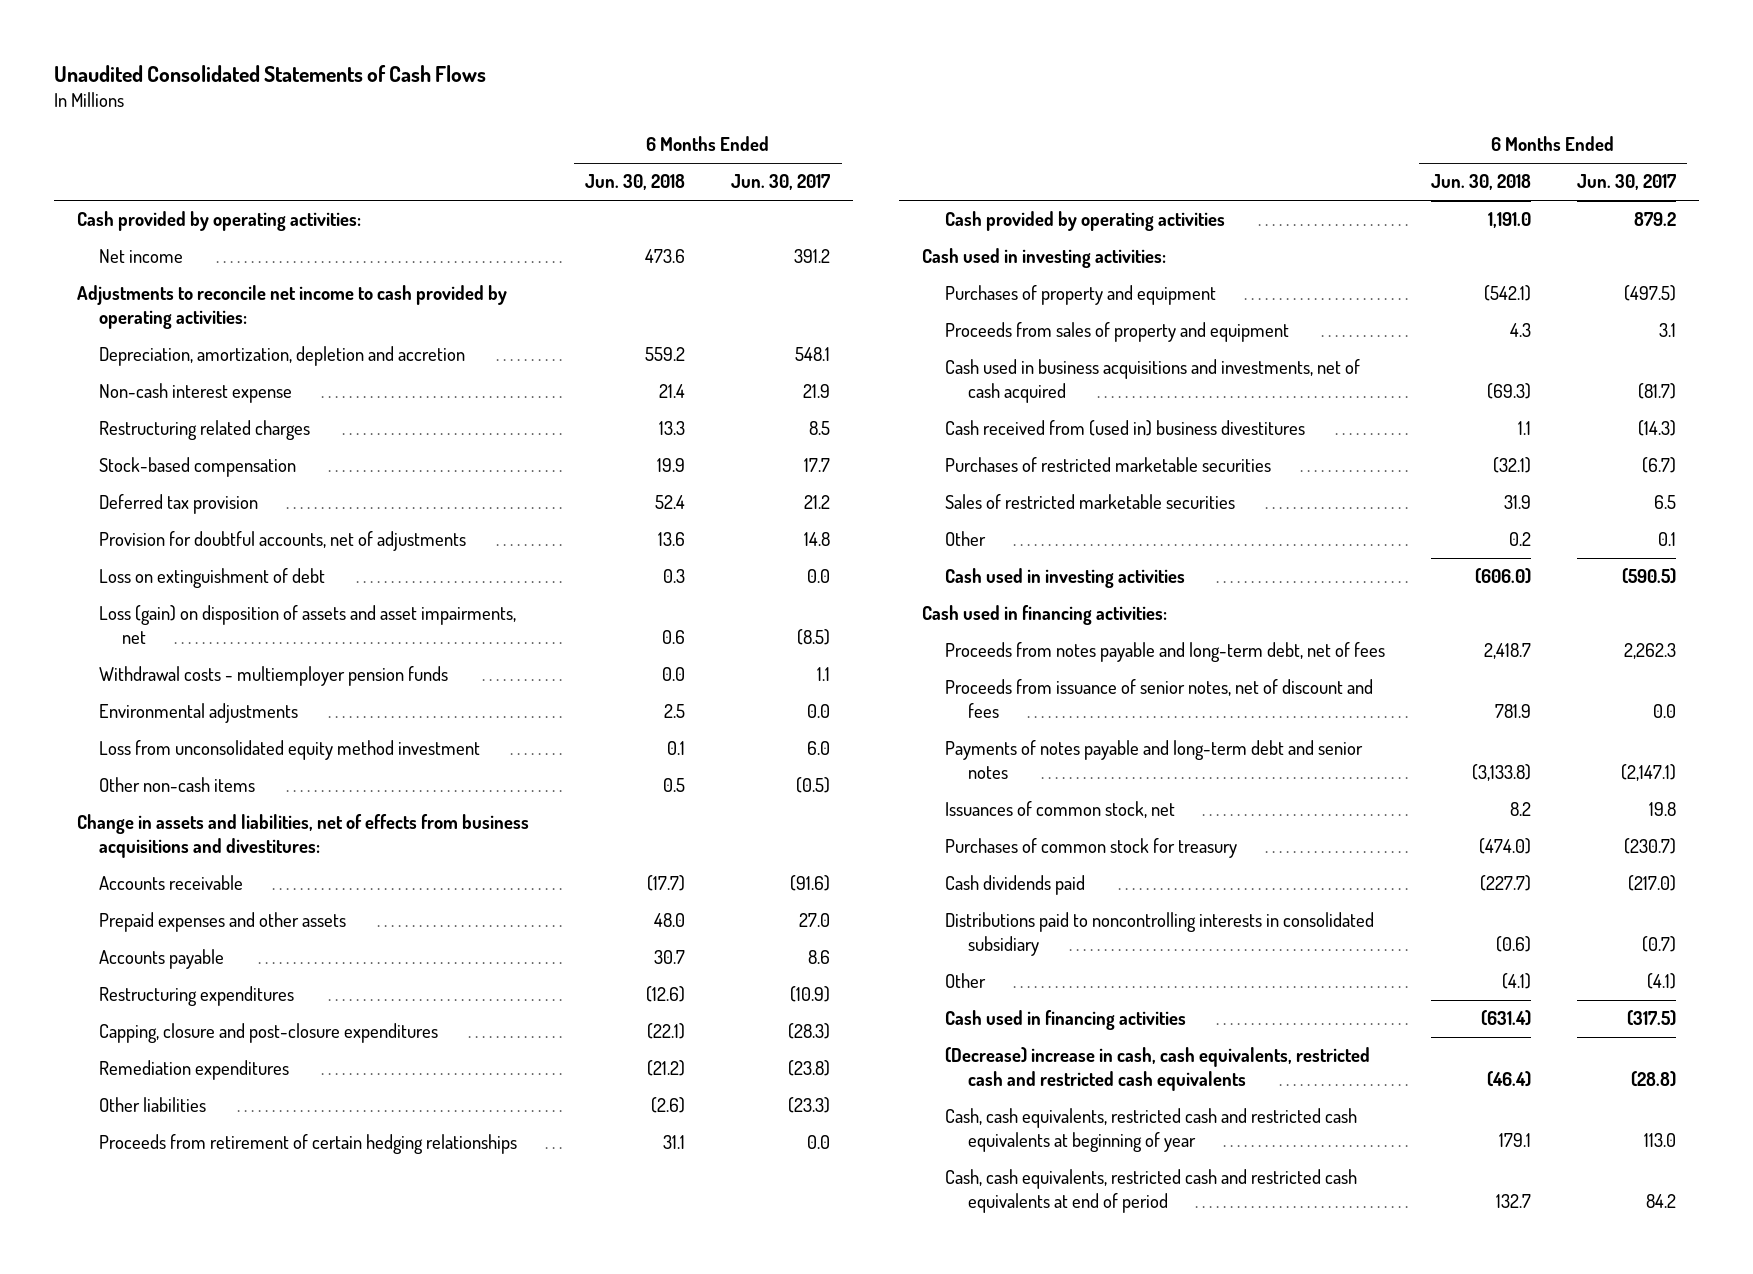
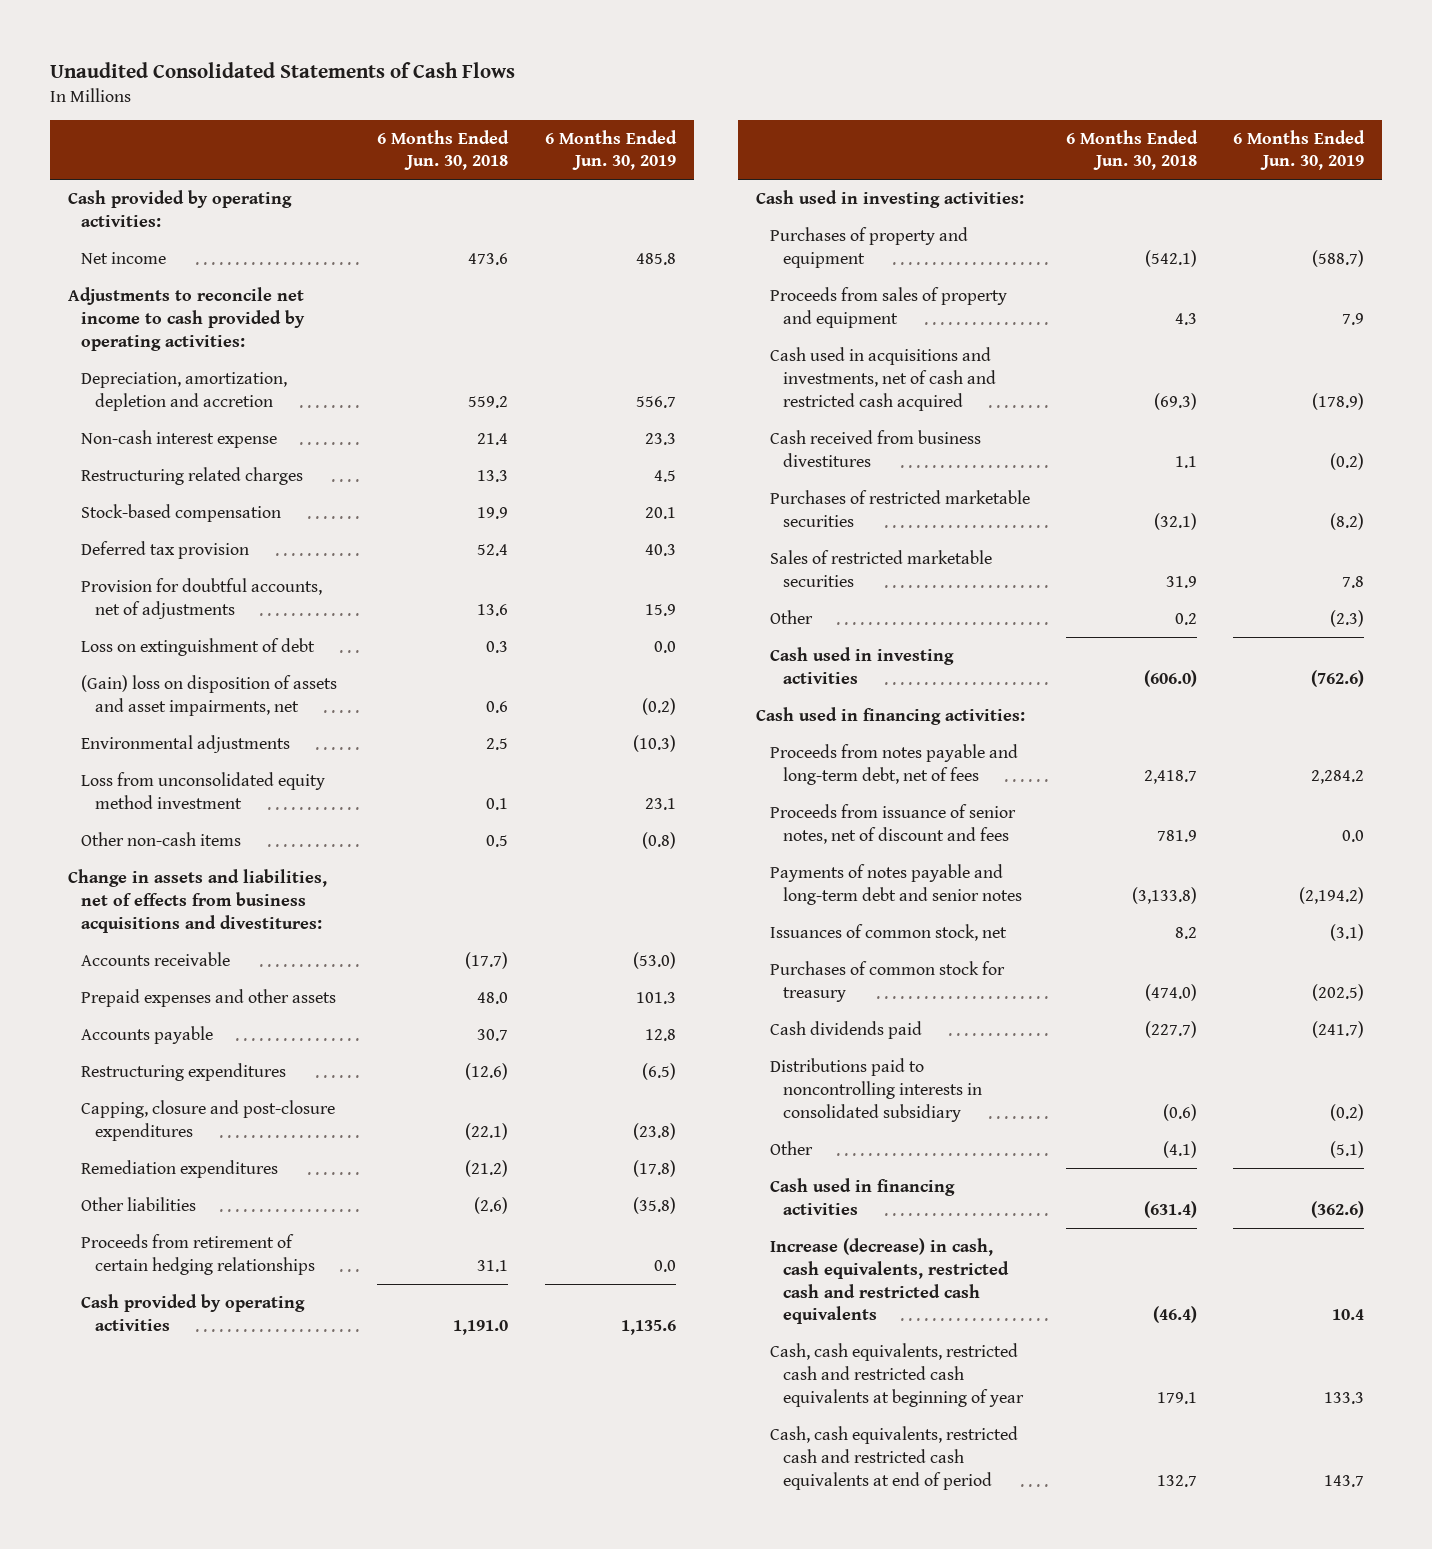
- | 6 Months Ended Jun. 30, 2018 | 6 Months Ended Jun. 30, 2017
+ | 6 Months Ended Jun. 30, 2018 | 6 Months Ended Jun. 30, 2019
- Loss (gain) on disposition of assets and asset impairments, net | 0.6 | (8.5)
- Withdrawal costs - multiemployer pension funds | 0.0 | 1.1
+ (Gain) loss on disposition of assets and asset impairments, net | 0.6 | (0.2)
- Cash used in business acquisitions and investments, net of cash acquired | (69.3) | (81.7)
- Cash received from (used in) business divestitures | 1.1 | (14.3)
+ Cash used in acquisitions and investments, net of cash and restricted cash acquired | (69.3) | (178.9)
+ Cash received from business divestitures | 1.1 | (0.2)
- (Decrease) increase in cash, cash equivalents, restricted cash and restricted cash equivalents | (46.4) | (28.8)
+ Increase (decrease) in cash, cash equivalents, restricted cash and restricted cash equivalents | (46.4) | 10.4

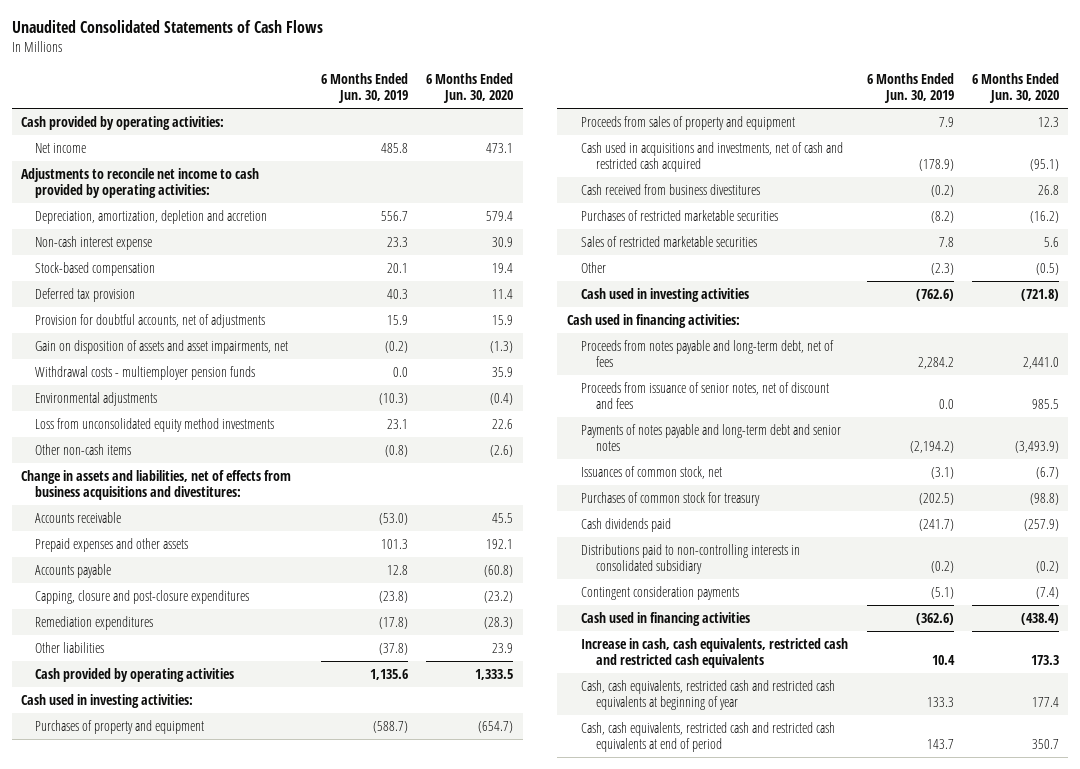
- | 6 Months Ended Jun. 30, 2018 | 6 Months Ended Jun. 30, 2019
+ | 6 Months Ended Jun. 30, 2019 | 6 Months Ended Jun. 30, 2020
- Restructuring related charges | 13.3 | 4.5
- Loss on extinguishment of debt | 0.3 | 0.0
- (Gain) loss on disposition of assets and asset impairments, net | 0.6 | (0.2)
+ Gain on disposition of assets and asset impairments, net | (0.2) | (1.3)
+ Withdrawal costs - multiemployer pension funds | 0.0 | 35.9
- Loss from unconsolidated equity method investment | 0.1 | 23.1
+ Loss from unconsolidated equity method investments | 23.1 | 22.6
- Restructuring expenditures | (12.6) | (6.5)
- Other liabilities | (2.6) | (35.8)
- Proceeds from retirement of certain hedging relationships | 31.1 | 0.0
+ Other liabilities | (37.8) | 23.9
- Distributions paid to noncontrolling interests in consolidated subsidiary | (0.6) | (0.2)
- Other | (4.1) | (5.1)
+ Distributions paid to non-controlling interests in consolidated subsidiary | (0.2) | (0.2)
+ Contingent consideration payments | (5.1) | (7.4)
- Increase (decrease) in cash, cash equivalents, restricted cash and restricted cash equivalents | (46.4) | 10.4
+ Increase in cash, cash equivalents, restricted cash and restricted cash equivalents | 10.4 | 173.3

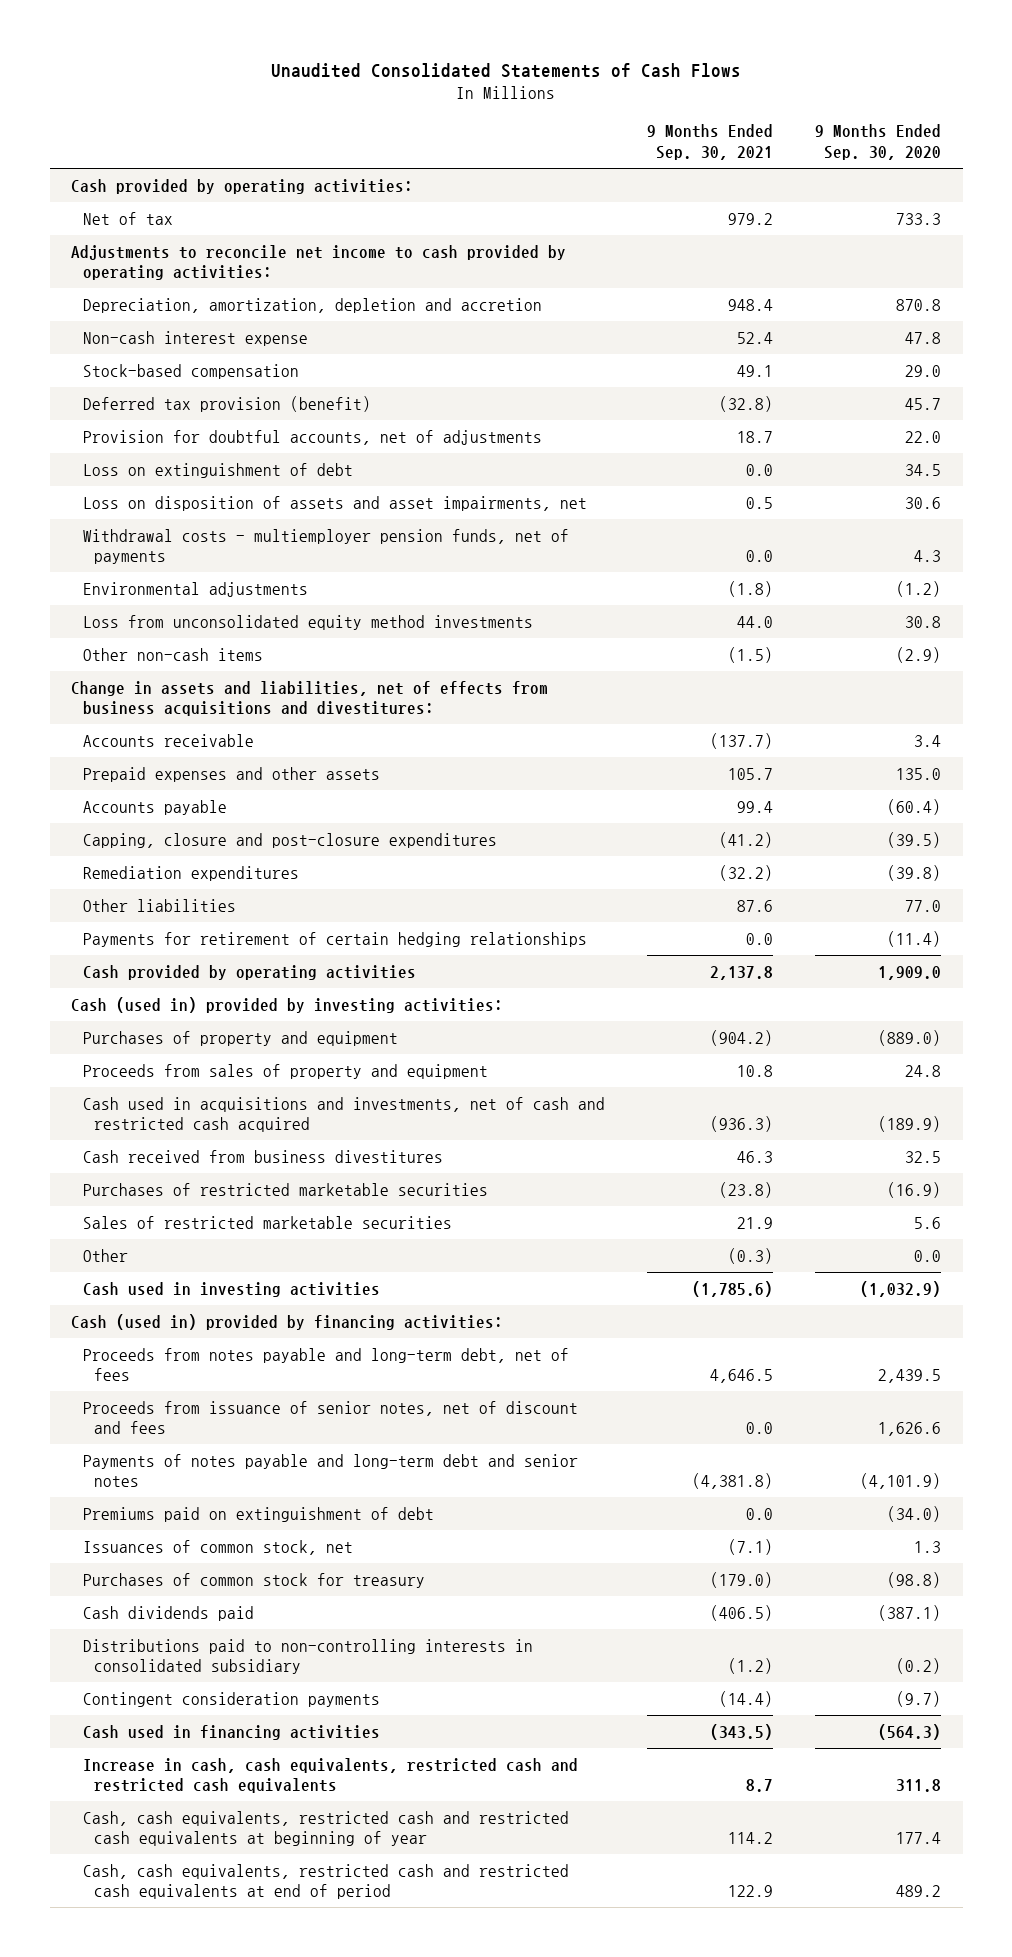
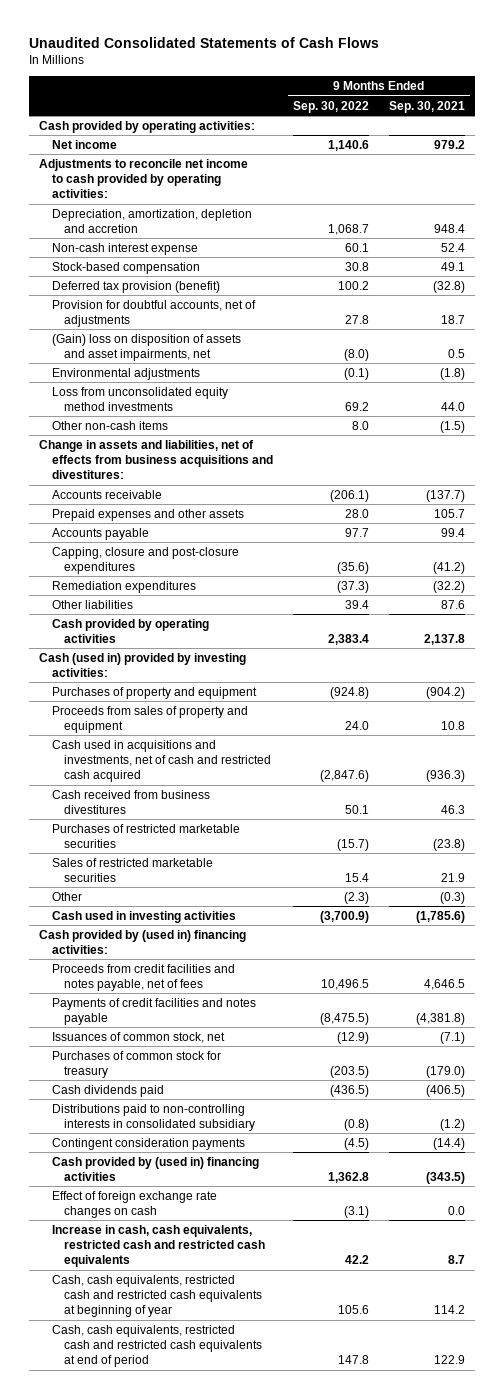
- | 9 Months Ended Sep. 30, 2021 | 9 Months Ended Sep. 30, 2020
+ | 9 Months Ended Sep. 30, 2022 | 9 Months Ended Sep. 30, 2021
- Net of tax | 979.2 | 733.3
+ Net income | 1,140.6 | 979.2
- Loss on extinguishment of debt | 0.0 | 34.5
- Loss on disposition of assets and asset impairments, net | 0.5 | 30.6
- Withdrawal costs - multiemployer pension funds, net of payments | 0.0 | 4.3
+ (Gain) loss on disposition of assets and asset impairments, net | (8.0) | 0.5
- Payments for retirement of certain hedging relationships | 0.0 | (11.4)
- Cash (used in) provided by financing activities:
- Proceeds from notes payable and long-term debt, net of fees | 4,646.5 | 2,439.5
- Proceeds from issuance of senior notes, net of discount and fees | 0.0 | 1,626.6
- Payments of notes payable and long-term debt and senior notes | (4,381.8) | (4,101.9)
- Premiums paid on extinguishment of debt | 0.0 | (34.0)
+ Cash provided by (used in) financing activities:
+ Proceeds from credit facilities and notes payable, net of fees | 10,496.5 | 4,646.5
+ Payments of credit facilities and notes payable | (8,475.5) | (4,381.8)
- Cash used in financing activities | (343.5) | (564.3)
+ Cash provided by (used in) financing activities | 1,362.8 | (343.5)
+ Effect of foreign exchange rate changes on cash | (3.1) | 0.0

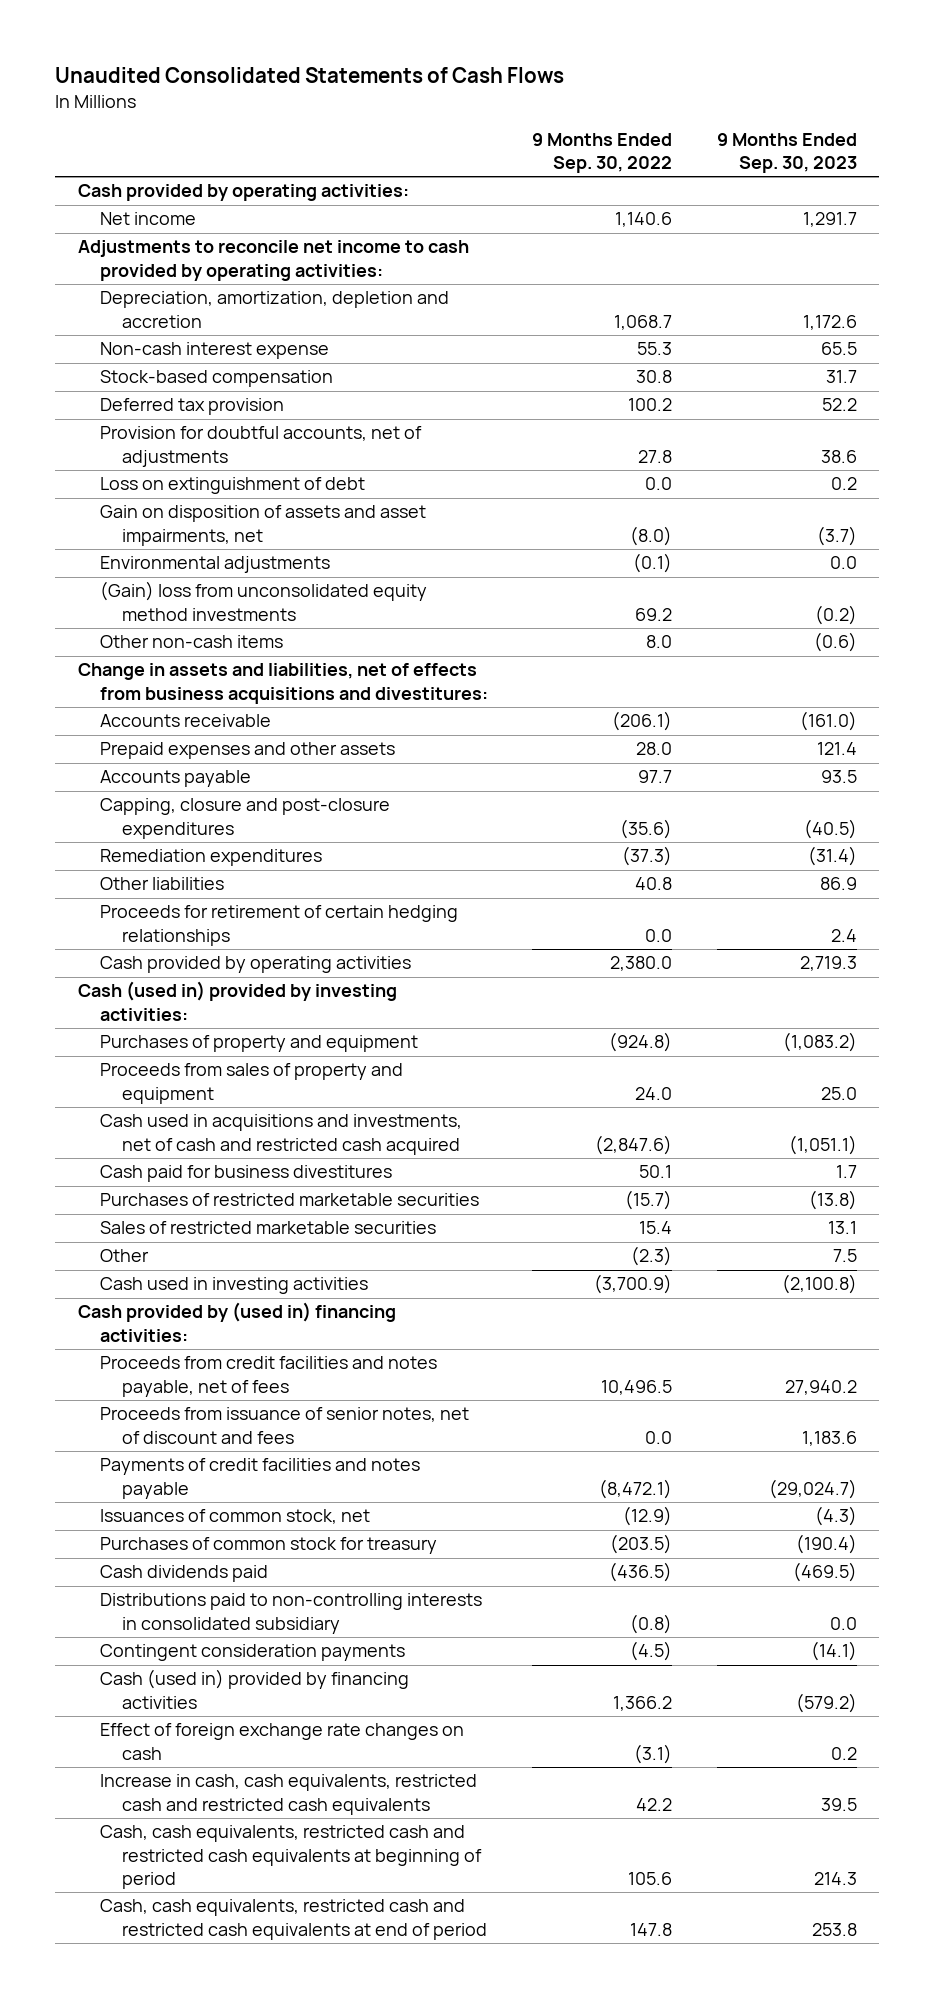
- | 9 Months Ended Sep. 30, 2022 | 9 Months Ended Sep. 30, 2021
+ | 9 Months Ended Sep. 30, 2022 | 9 Months Ended Sep. 30, 2023
- Non-cash interest expense | 60.1 | 52.4
+ Non-cash interest expense | 55.3 | 65.5
- Deferred tax provision (benefit) | 100.2 | (32.8)
+ Deferred tax provision | 100.2 | 52.2
- (Gain) loss on disposition of assets and asset impairments, net | (8.0) | 0.5
+ Loss on extinguishment of debt | 0.0 | 0.2
+ Gain on disposition of assets and asset impairments, net | (8.0) | (3.7)
- Loss from unconsolidated equity method investments | 69.2 | 44.0
+ (Gain) loss from unconsolidated equity method investments | 69.2 | (0.2)
- Other liabilities | 39.4 | 87.6
- Cash provided by operating activities | 2,383.4 | 2,137.8
+ Other liabilities | 40.8 | 86.9
+ Proceeds for retirement of certain hedging relationships | 0.0 | 2.4
+ Cash provided by operating activities | 2,380.0 | 2,719.3
- Cash received from business divestitures | 50.1 | 46.3
+ Cash paid for business divestitures | 50.1 | 1.7
- Payments of credit facilities and notes payable | (8,475.5) | (4,381.8)
+ Proceeds from issuance of senior notes, net of discount and fees | 0.0 | 1,183.6
+ Payments of credit facilities and notes payable | (8,472.1) | (29,024.7)
- Cash provided by (used in) financing activities | 1,362.8 | (343.5)
+ Cash (used in) provided by financing activities | 1,366.2 | (579.2)
- Cash, cash equivalents, restricted cash and restricted cash equivalents at beginning of year | 105.6 | 114.2
+ Cash, cash equivalents, restricted cash and restricted cash equivalents at beginning of period | 105.6 | 214.3

